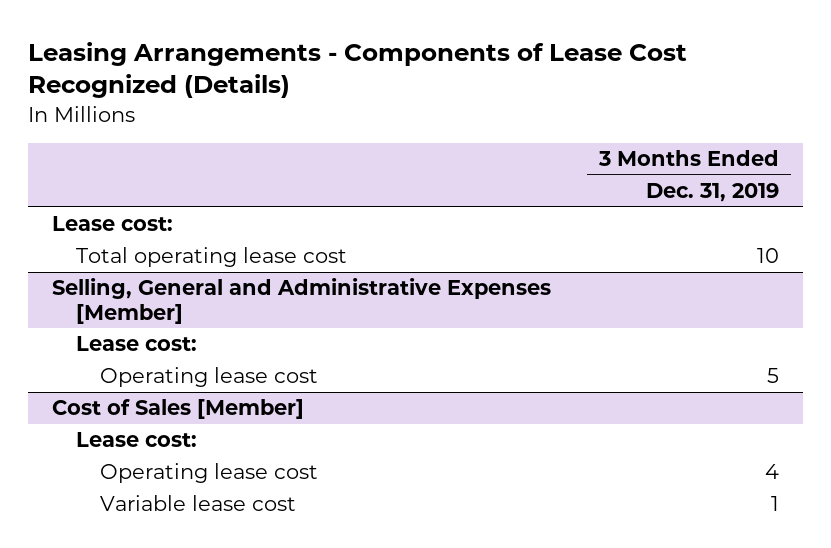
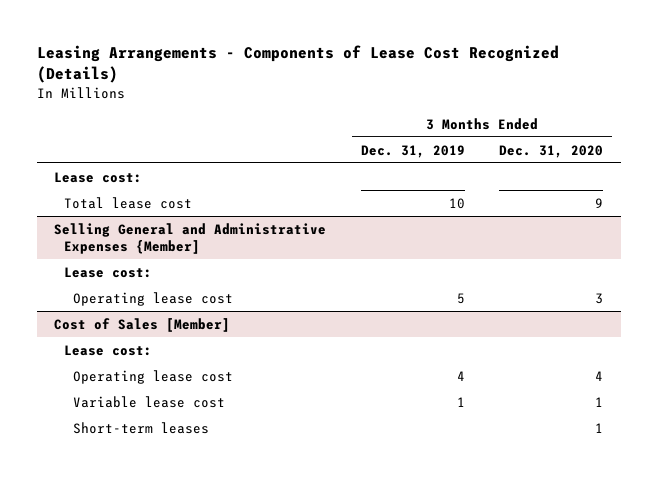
- | 3 Months Ended Dec. 31, 2019
+ | 3 Months Ended Dec. 31, 2019 | 3 Months Ended Dec. 31, 2020
- Total operating lease cost | 10
- Selling, General and Administrative Expenses [Member]
+ Total lease cost | 10 | 9
+ Selling General and Administrative Expenses {Member]
@ Cost of Sales [Member]
+ Short-term leases | | 1

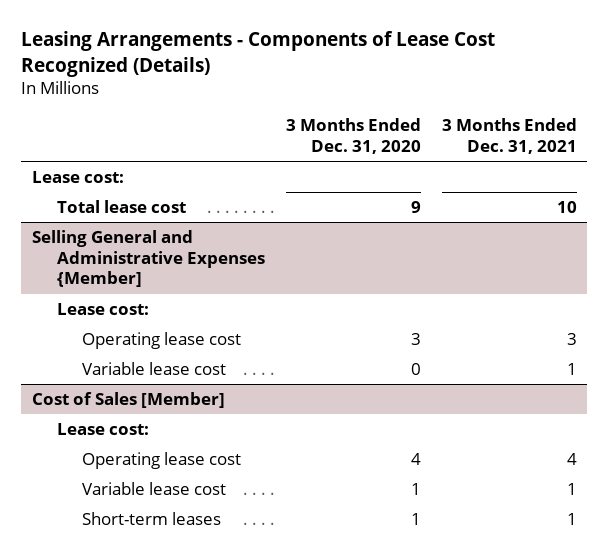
- | 3 Months Ended Dec. 31, 2019 | 3 Months Ended Dec. 31, 2020
+ | 3 Months Ended Dec. 31, 2020 | 3 Months Ended Dec. 31, 2021
@ Selling General and Administrative Expenses {Member]
+ Variable lease cost | 0 | 1

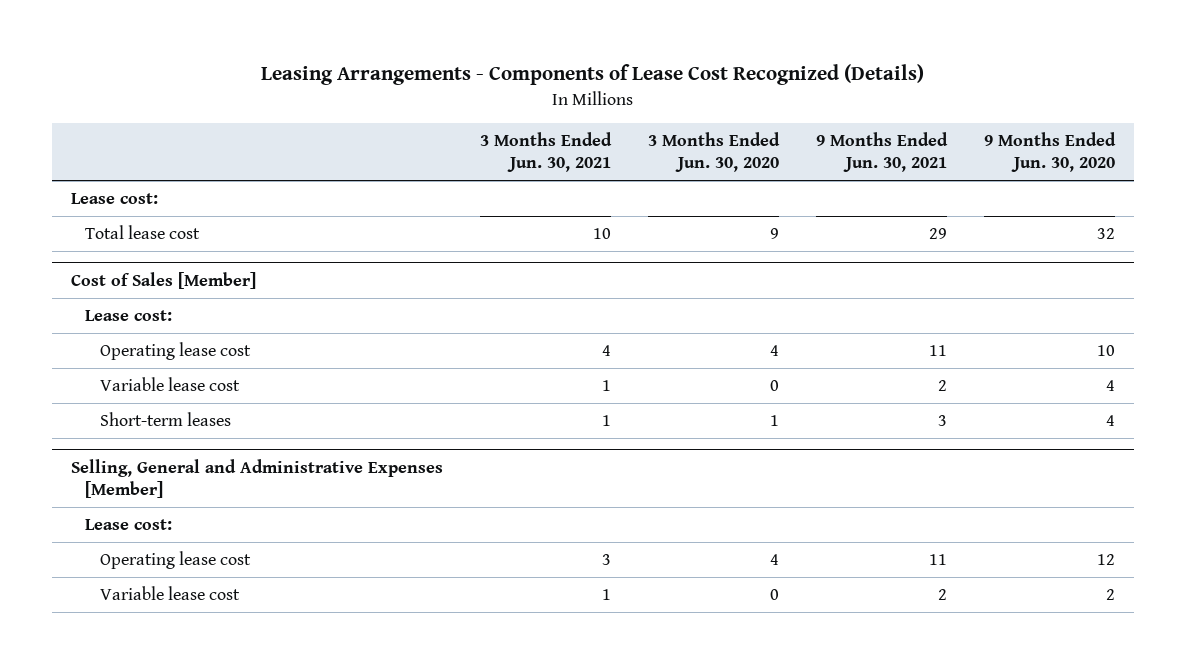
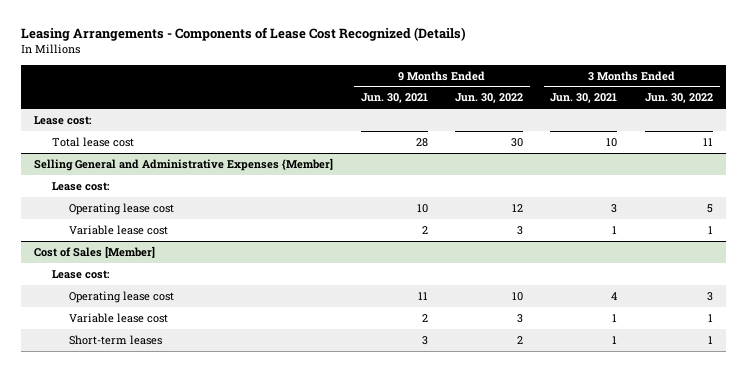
- | 3 Months Ended Jun. 30, 2021 | 3 Months Ended Jun. 30, 2020 | 9 Months Ended Jun. 30, 2021 | 9 Months Ended Jun. 30, 2020
+ | 9 Months Ended Jun. 30, 2021 | 9 Months Ended Jun. 30, 2022 | 3 Months Ended Jun. 30, 2021 | 3 Months Ended Jun. 30, 2022
- Total lease cost | 10 | 9 | 29 | 32
+ Total lease cost | 28 | 30 | 10 | 11
+ Selling General and Administrative Expenses {Member]
+ Lease cost:
+ Operating lease cost | 10 | 12 | 3 | 5
+ Variable lease cost | 2 | 3 | 1 | 1
- Selling, General and Administrative Expenses [Member]
- Lease cost:
- Operating lease cost | 3 | 4 | 11 | 12
- Variable lease cost | 1 | 0 | 2 | 2

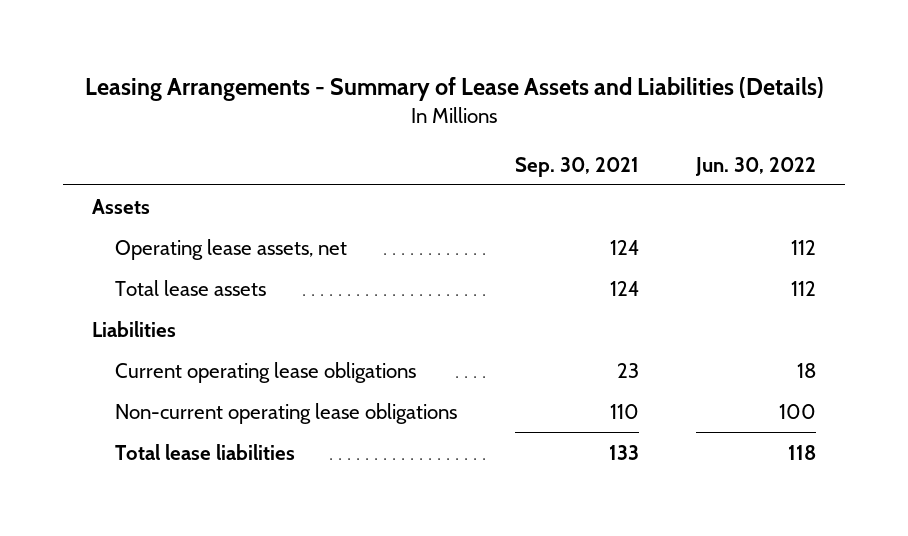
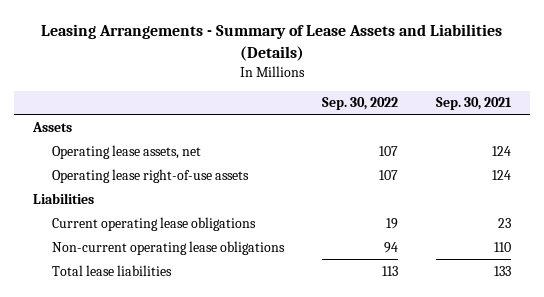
- | Sep. 30, 2021 | Jun. 30, 2022
+ | Sep. 30, 2022 | Sep. 30, 2021
- Total lease assets | 124 | 112
+ Operating lease right-of-use assets | 107 | 124

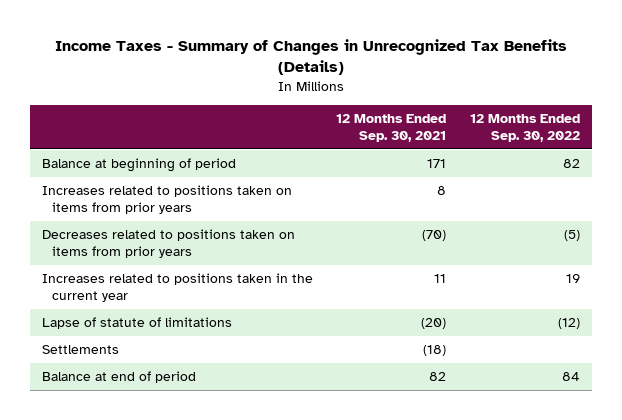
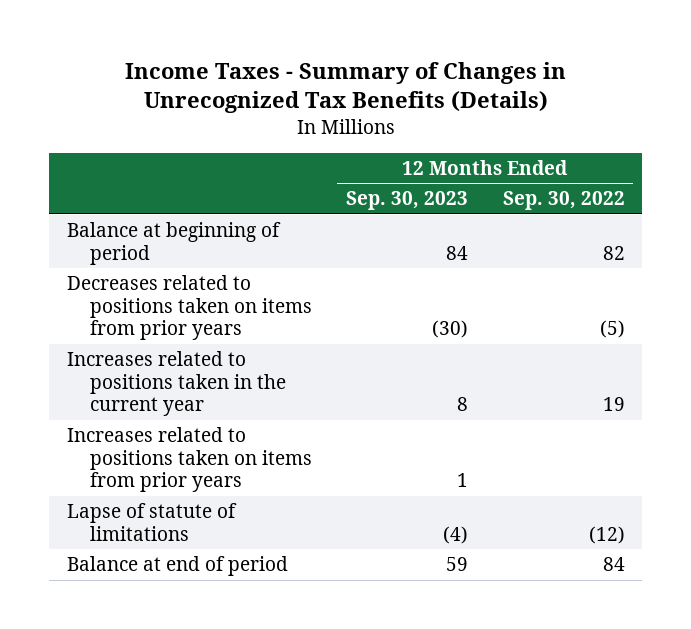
- | 12 Months Ended Sep. 30, 2021 | 12 Months Ended Sep. 30, 2022
+ | 12 Months Ended Sep. 30, 2023 | 12 Months Ended Sep. 30, 2022
moved down: Increases related to positions taken on items from prior years | 1 |
- Settlements | (18) |

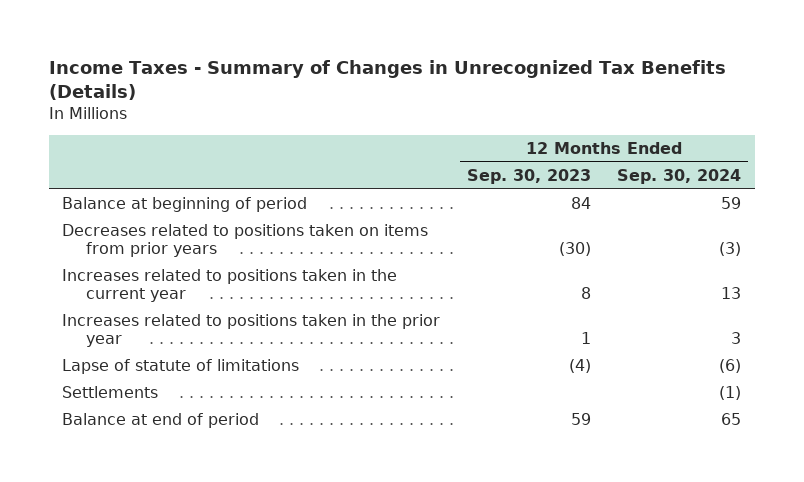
- | 12 Months Ended Sep. 30, 2023 | 12 Months Ended Sep. 30, 2022
+ | 12 Months Ended Sep. 30, 2023 | 12 Months Ended Sep. 30, 2024
- Increases related to positions taken on items from prior years | 1 |
+ Increases related to positions taken in the prior year | 1 | 3
+ Settlements | | (1)

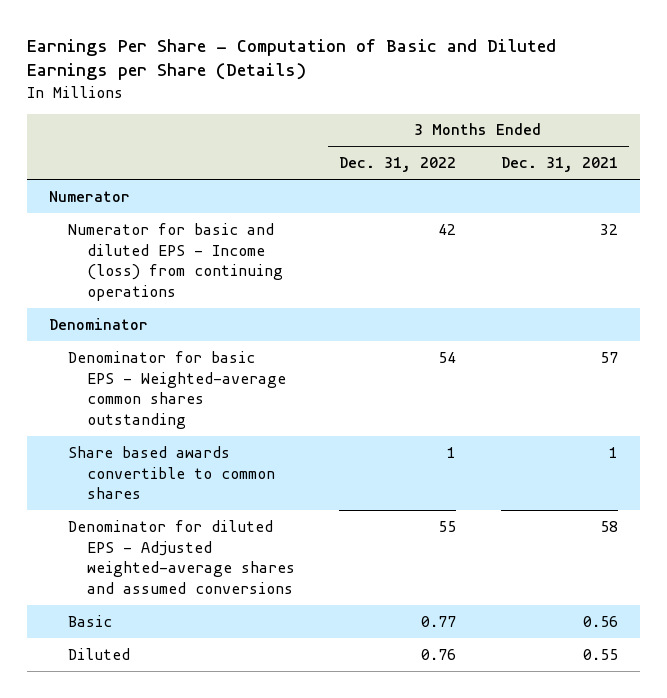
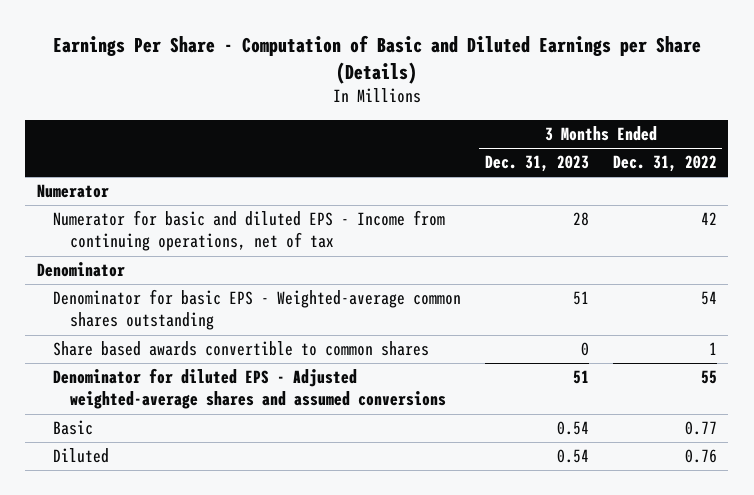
- | 3 Months Ended Dec. 31, 2022 | 3 Months Ended Dec. 31, 2021
+ | 3 Months Ended Dec. 31, 2023 | 3 Months Ended Dec. 31, 2022
- Numerator for basic and diluted EPS - Income (loss) from continuing operations | 42 | 32
+ Numerator for basic and diluted EPS - Income from continuing operations, net of tax | 28 | 42

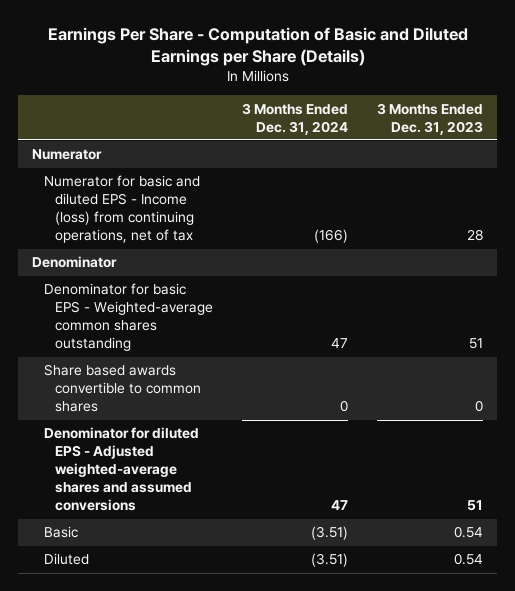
- | 3 Months Ended Dec. 31, 2023 | 3 Months Ended Dec. 31, 2022
+ | 3 Months Ended Dec. 31, 2024 | 3 Months Ended Dec. 31, 2023
- Numerator for basic and diluted EPS - Income from continuing operations, net of tax | 28 | 42
+ Numerator for basic and diluted EPS - Income (loss) from continuing operations, net of tax | (166) | 28

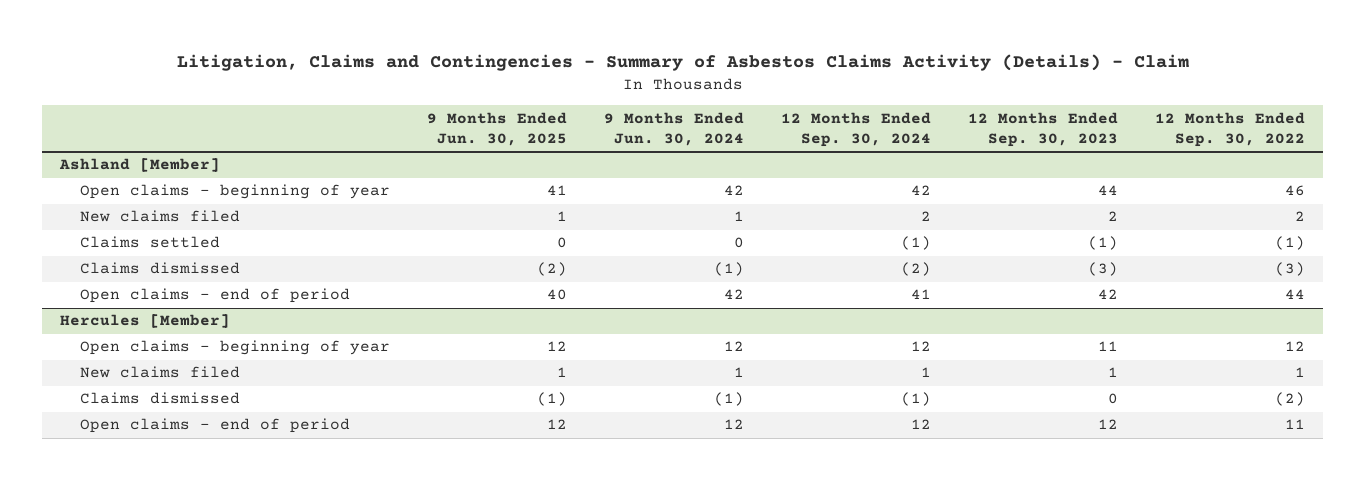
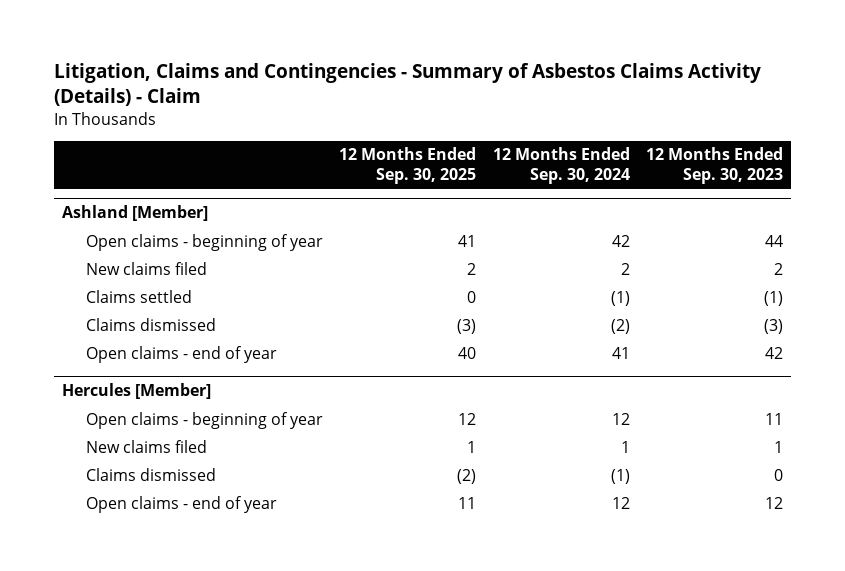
- | 9 Months Ended Jun. 30, 2025 | 9 Months Ended Jun. 30, 2024 | 12 Months Ended Sep. 30, 2024 | 12 Months Ended Sep. 30, 2023 | 12 Months Ended Sep. 30, 2022
+ | 12 Months Ended Sep. 30, 2025 | 12 Months Ended Sep. 30, 2024 | 12 Months Ended Sep. 30, 2023
@ Ashland [Member]
- Open claims - end of period | 40 | 42 | 41 | 42 | 44
+ Open claims - end of year | 40 | 41 | 42
@ Hercules [Member]
- Open claims - end of period | 12 | 12 | 12 | 12 | 11
+ Open claims - end of year | 11 | 12 | 12

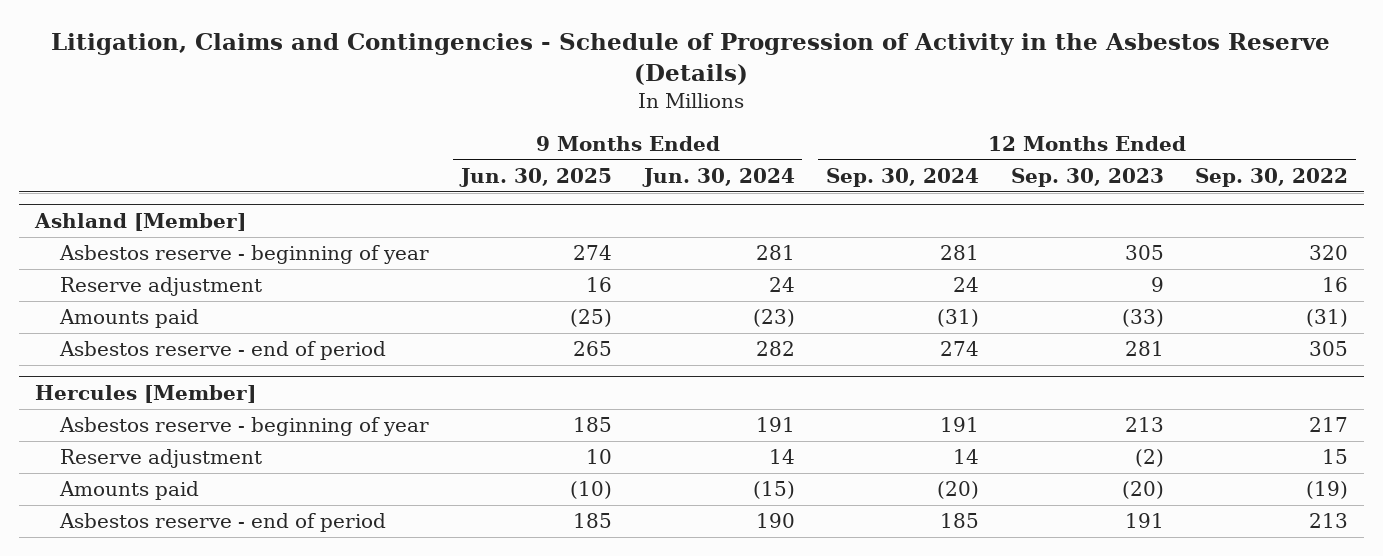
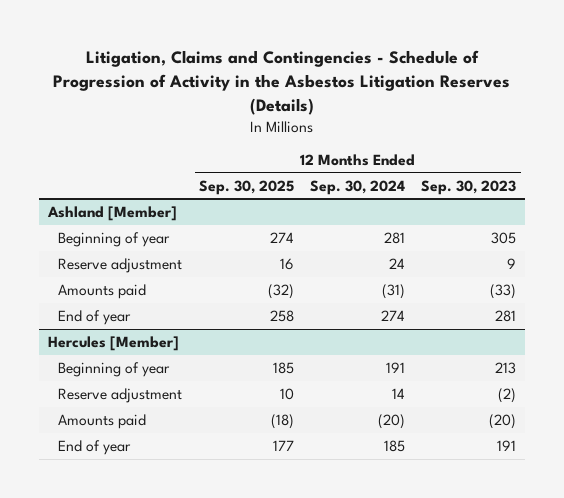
- Litigation, Claims and Contingencies - Schedule of Progression of Activity in the Asbestos Reserve (Details)
+ Litigation, Claims and Contingencies - Schedule of Progression of Activity in the Asbestos Litigation Reserves (Details)
- | 9 Months Ended Jun. 30, 2025 | 9 Months Ended Jun. 30, 2024 | 12 Months Ended Sep. 30, 2024 | 12 Months Ended Sep. 30, 2023 | 12 Months Ended Sep. 30, 2022
+ | 12 Months Ended Sep. 30, 2025 | 12 Months Ended Sep. 30, 2024 | 12 Months Ended Sep. 30, 2023
@ Ashland [Member]
- Asbestos reserve - beginning of year | 274 | 281 | 281 | 305 | 320
+ Beginning of year | 274 | 281 | 305
- Asbestos reserve - end of period | 265 | 282 | 274 | 281 | 305
+ End of year | 258 | 274 | 281
@ Hercules [Member]
- Asbestos reserve - beginning of year | 185 | 191 | 191 | 213 | 217
+ Beginning of year | 185 | 191 | 213
- Asbestos reserve - end of period | 185 | 190 | 185 | 191 | 213
+ End of year | 177 | 185 | 191

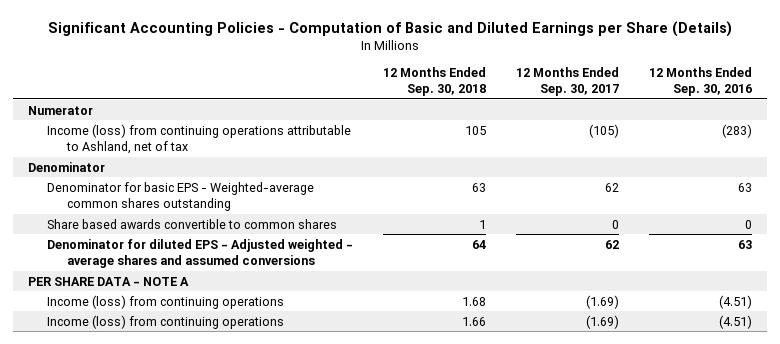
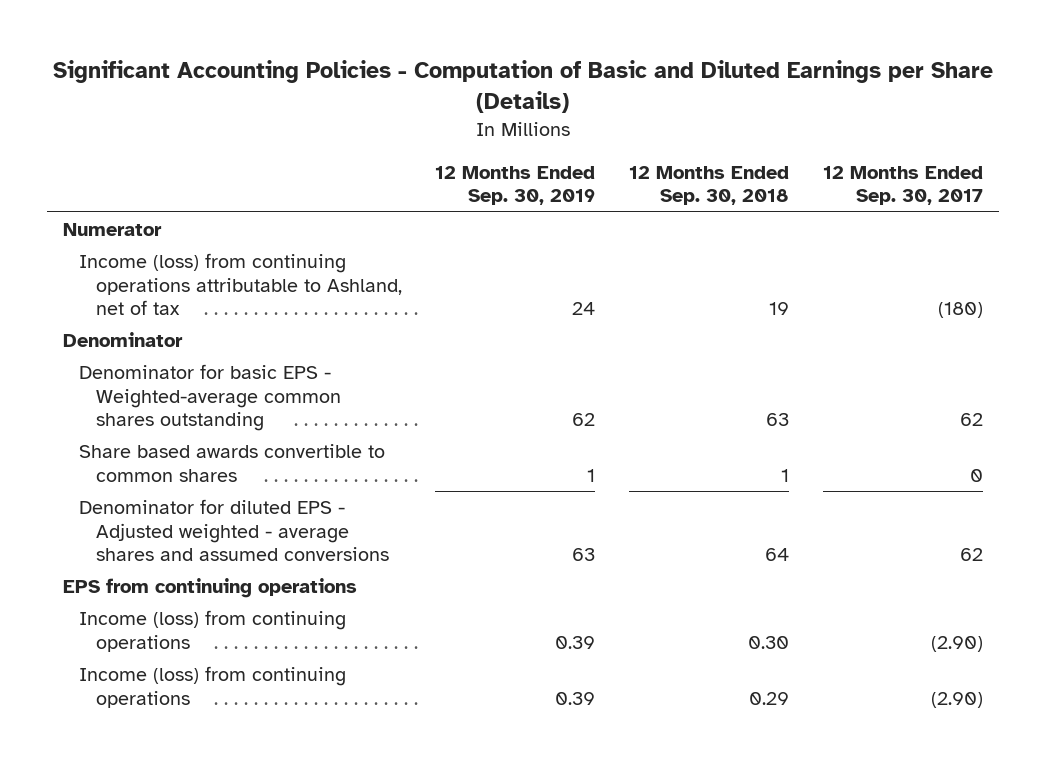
- | 12 Months Ended Sep. 30, 2018 | 12 Months Ended Sep. 30, 2017 | 12 Months Ended Sep. 30, 2016
+ | 12 Months Ended Sep. 30, 2019 | 12 Months Ended Sep. 30, 2018 | 12 Months Ended Sep. 30, 2017
- Income (loss) from continuing operations attributable to Ashland, net of tax | 105 | (105) | (283)
+ Income (loss) from continuing operations attributable to Ashland, net of tax | 24 | 19 | (180)
- PER SHARE DATA - NOTE A
- Income (loss) from continuing operations | 1.68 | (1.69) | (4.51)
- Income (loss) from continuing operations | 1.66 | (1.69) | (4.51)
+ EPS from continuing operations
+ Income (loss) from continuing operations | 0.39 | 0.30 | (2.90)
+ Income (loss) from continuing operations | 0.39 | 0.29 | (2.90)

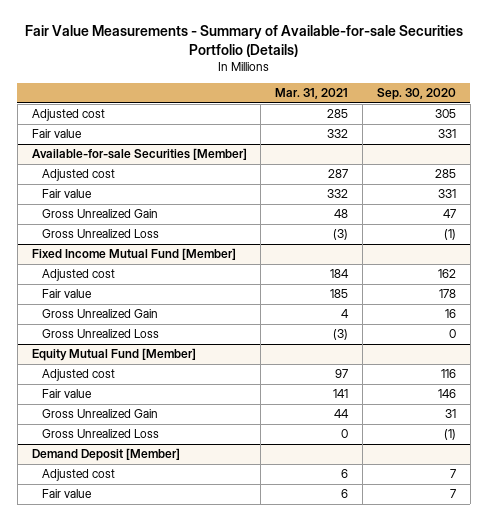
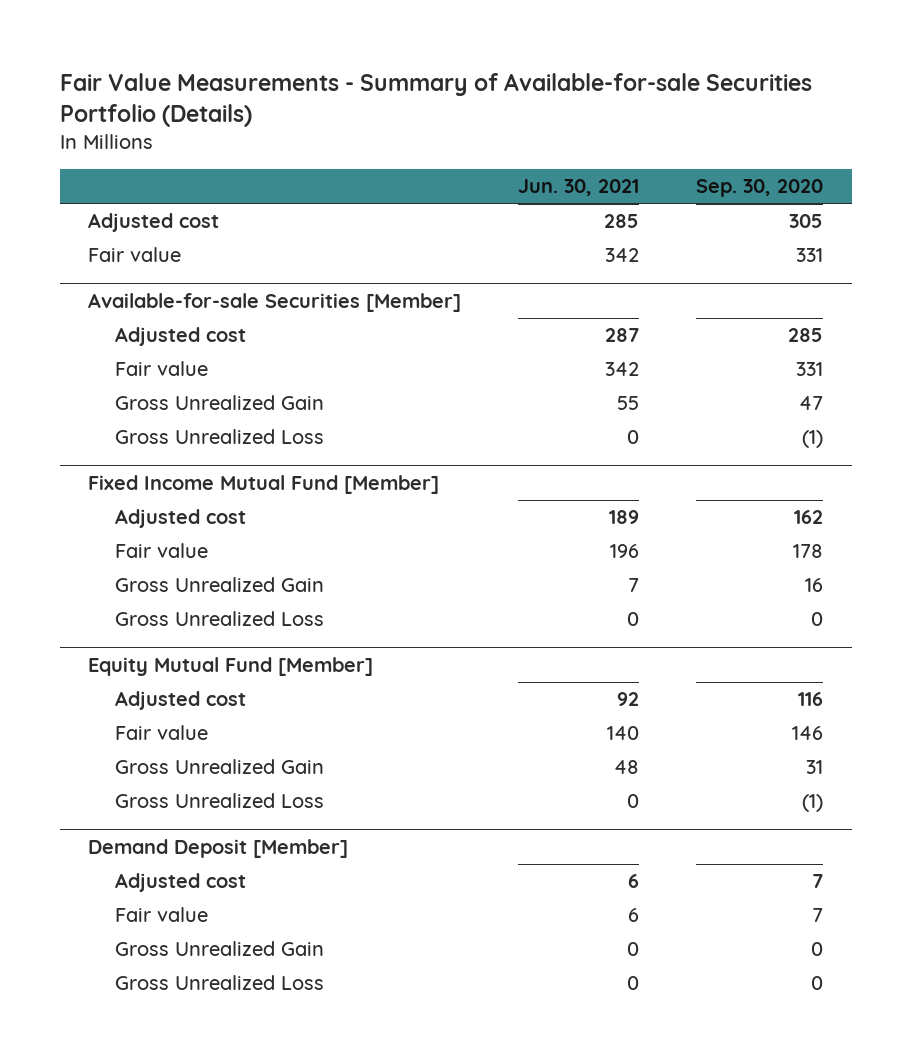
- | Mar. 31, 2021 | Sep. 30, 2020
+ | Jun. 30, 2021 | Sep. 30, 2020
@ Demand Deposit [Member]
+ Gross Unrealized Gain | 0 | 0
+ Gross Unrealized Loss | 0 | 0

